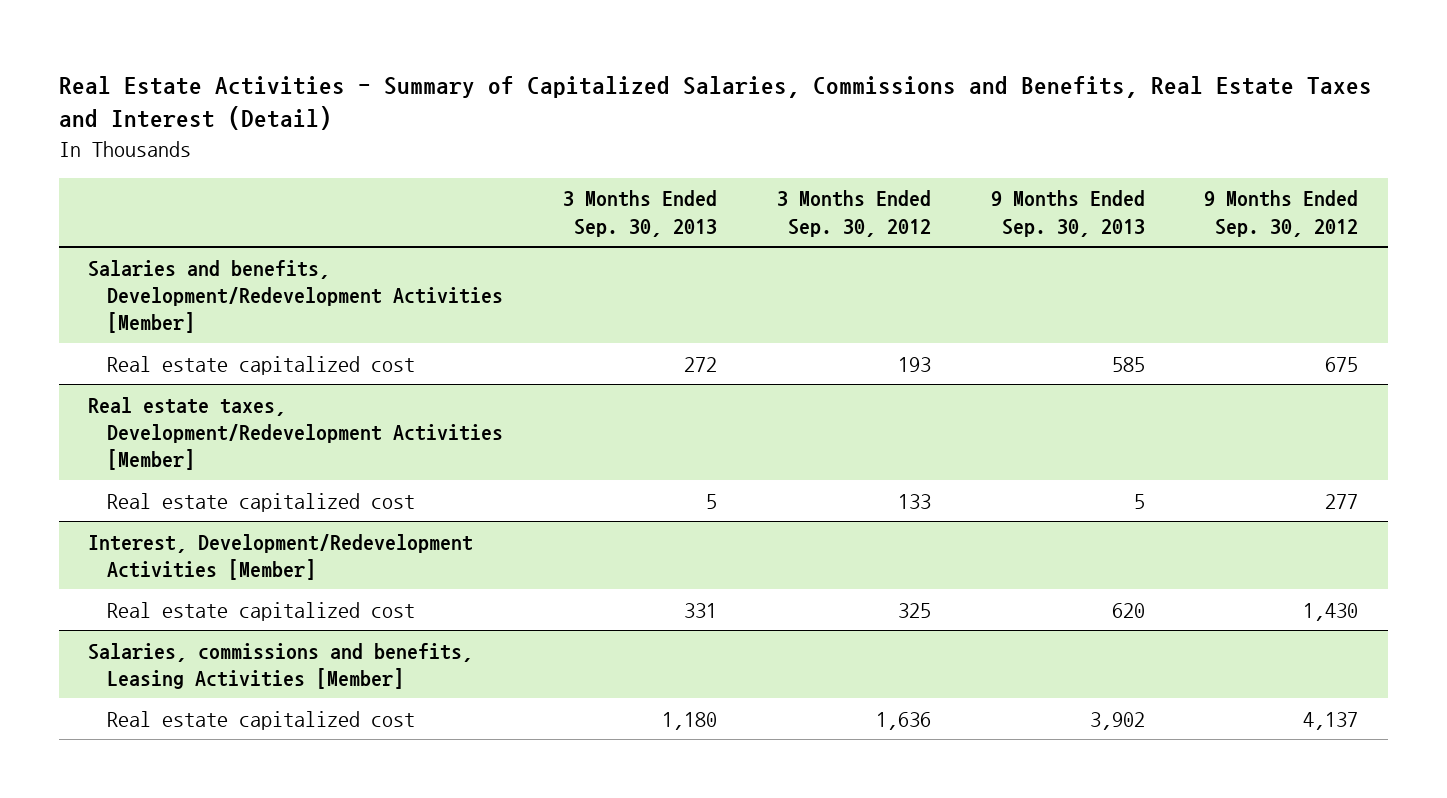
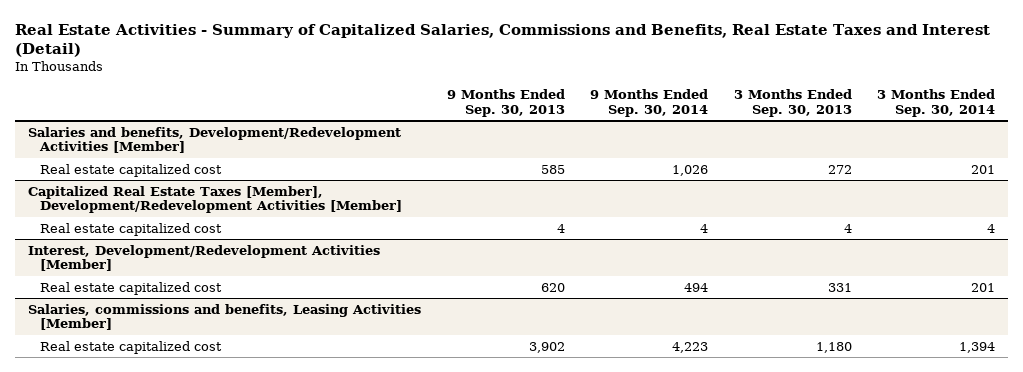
- | 3 Months Ended Sep. 30, 2013 | 3 Months Ended Sep. 30, 2012 | 9 Months Ended Sep. 30, 2013 | 9 Months Ended Sep. 30, 2012
+ | 9 Months Ended Sep. 30, 2013 | 9 Months Ended Sep. 30, 2014 | 3 Months Ended Sep. 30, 2013 | 3 Months Ended Sep. 30, 2014
- Real estate taxes, Development/Redevelopment Activities [Member]
- Real estate capitalized cost | 5 | 133 | 5 | 277
+ Capitalized Real Estate Taxes [Member], Development/Redevelopment Activities [Member]
+ Real estate capitalized cost | 4 | 4 | 4 | 4

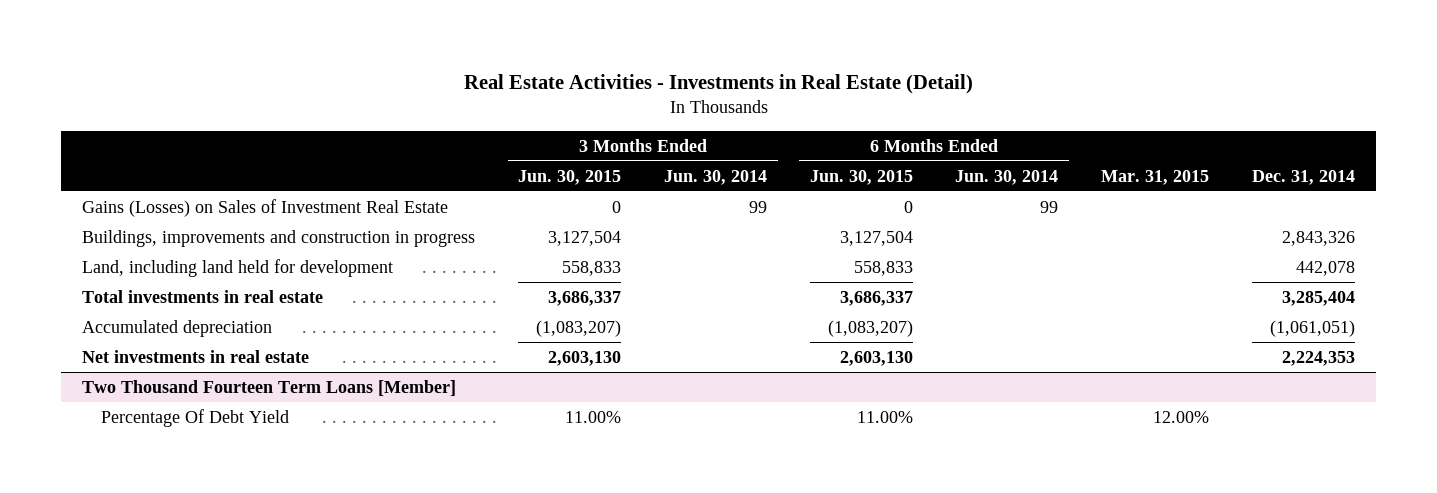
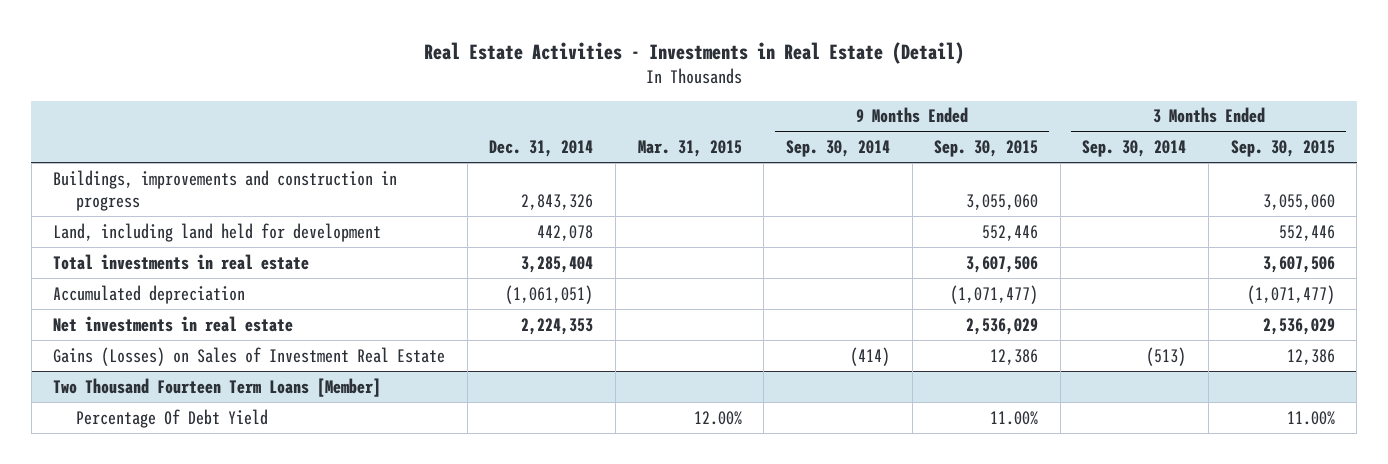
- | 3 Months Ended Jun. 30, 2015 | 3 Months Ended Jun. 30, 2014 | 6 Months Ended Jun. 30, 2015 | 6 Months Ended Jun. 30, 2014 | Mar. 31, 2015 | Dec. 31, 2014
+ | Dec. 31, 2014 | Mar. 31, 2015 | 9 Months Ended Sep. 30, 2014 | 9 Months Ended Sep. 30, 2015 | 3 Months Ended Sep. 30, 2014 | 3 Months Ended Sep. 30, 2015
moved down: Gains (Losses) on Sales of Investment Real Estate | | | (414) | 12,386 | (513) | 12,386

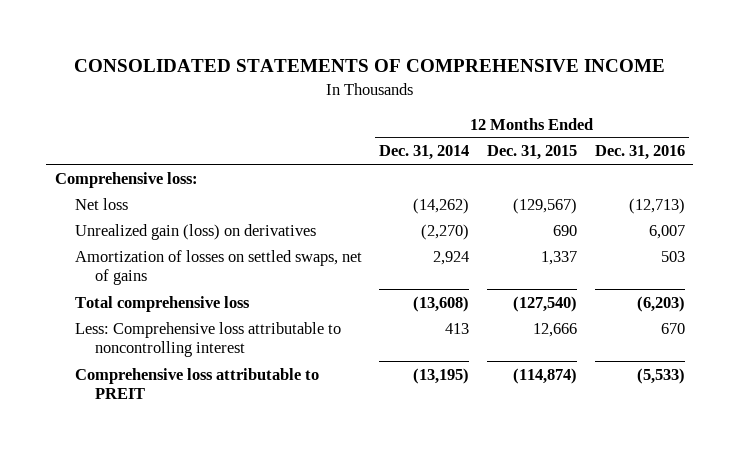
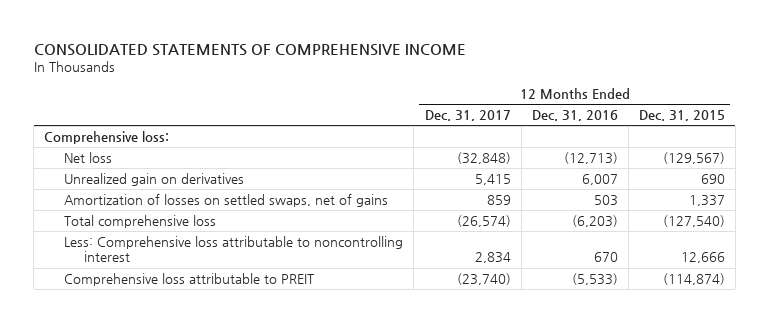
- | 12 Months Ended Dec. 31, 2014 | 12 Months Ended Dec. 31, 2015 | 12 Months Ended Dec. 31, 2016
+ | 12 Months Ended Dec. 31, 2017 | 12 Months Ended Dec. 31, 2016 | 12 Months Ended Dec. 31, 2015
- Unrealized gain (loss) on derivatives | (2,270) | 690 | 6,007
+ Unrealized gain on derivatives | 5,415 | 6,007 | 690

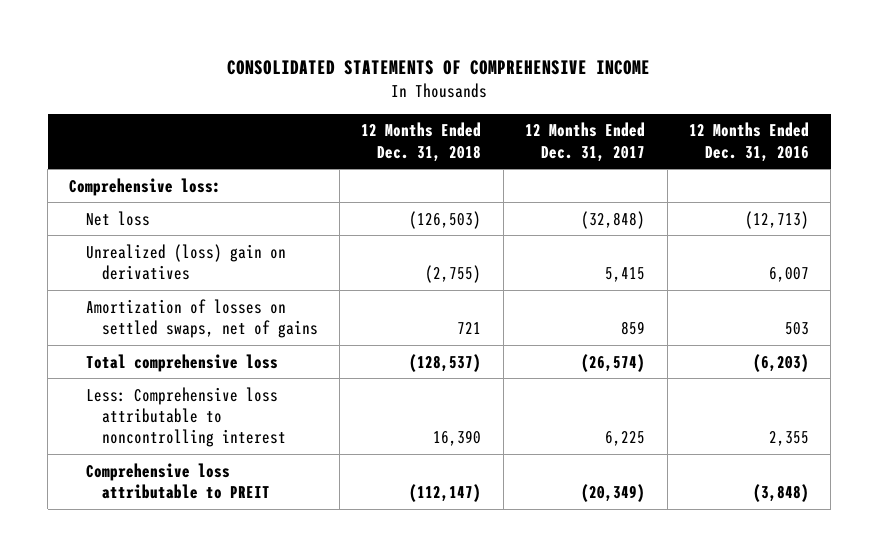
- | 12 Months Ended Dec. 31, 2017 | 12 Months Ended Dec. 31, 2016 | 12 Months Ended Dec. 31, 2015
+ | 12 Months Ended Dec. 31, 2018 | 12 Months Ended Dec. 31, 2017 | 12 Months Ended Dec. 31, 2016
- Unrealized gain on derivatives | 5,415 | 6,007 | 690
+ Unrealized (loss) gain on derivatives | (2,755) | 5,415 | 6,007
- Less: Comprehensive loss attributable to noncontrolling interest | 2,834 | 670 | 12,666
- Comprehensive loss attributable to PREIT | (23,740) | (5,533) | (114,874)
+ Less: Comprehensive loss attributable to noncontrolling interest | 16,390 | 6,225 | 2,355
+ Comprehensive loss attributable to PREIT | (112,147) | (20,349) | (3,848)

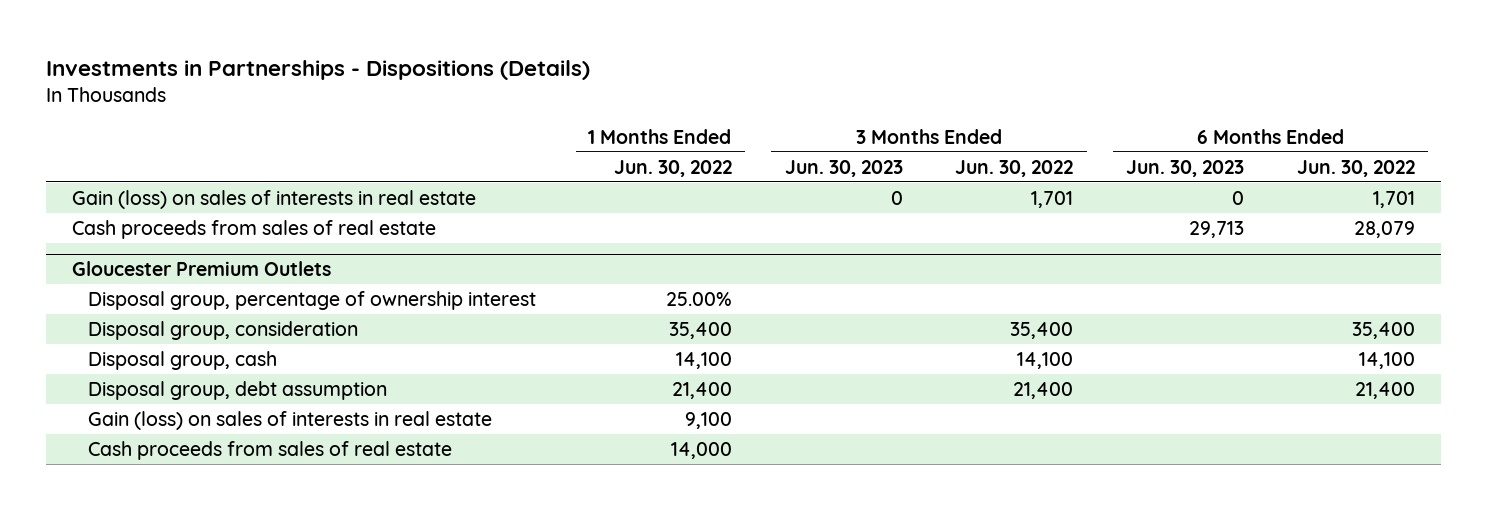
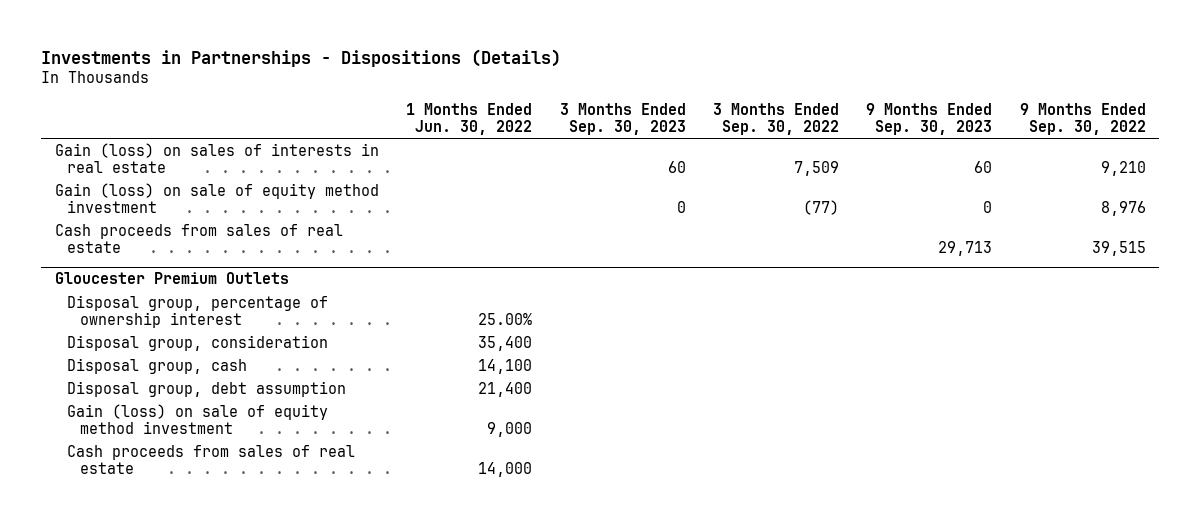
- | 1 Months Ended Jun. 30, 2022 | 3 Months Ended Jun. 30, 2023 | 3 Months Ended Jun. 30, 2022 | 6 Months Ended Jun. 30, 2023 | 6 Months Ended Jun. 30, 2022
+ | 1 Months Ended Jun. 30, 2022 | 3 Months Ended Sep. 30, 2023 | 3 Months Ended Sep. 30, 2022 | 9 Months Ended Sep. 30, 2023 | 9 Months Ended Sep. 30, 2022
+ Gain (loss) on sale of equity method investment | | 0 | (77) | 0 | 8,976
@ Gloucester Premium Outlets
- Gain (loss) on sales of interests in real estate | 9,100 | | | |
+ Gain (loss) on sale of equity method investment | 9,000 | | | |

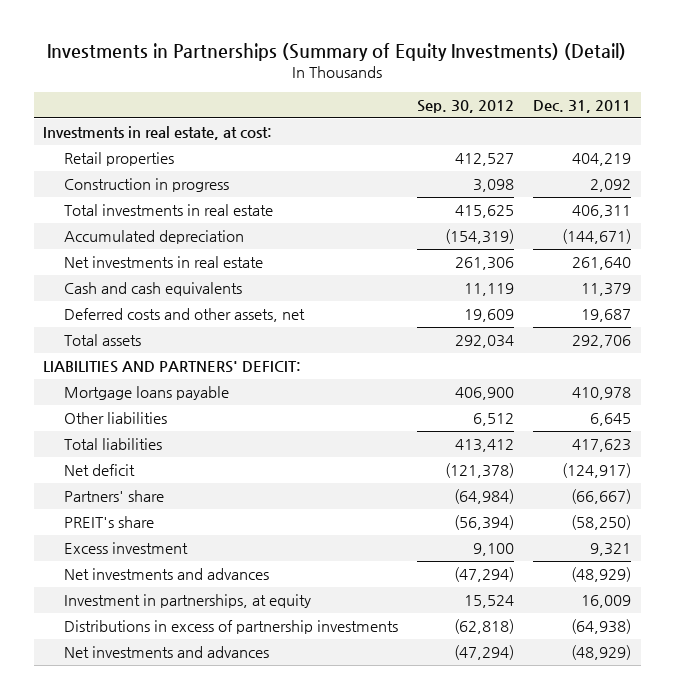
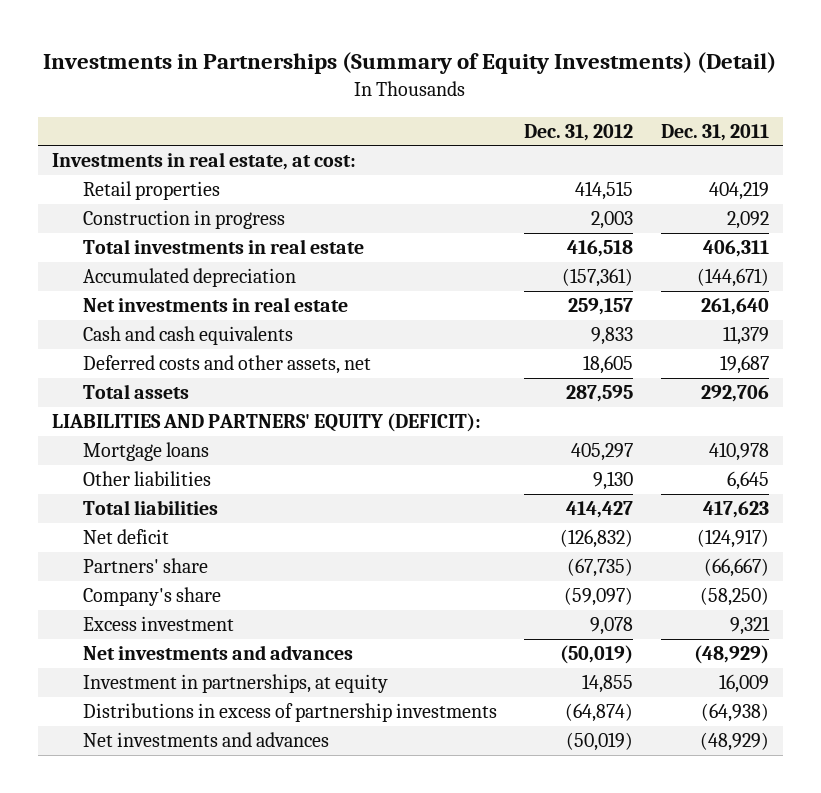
- | Sep. 30, 2012 | Dec. 31, 2011
+ | Dec. 31, 2012 | Dec. 31, 2011
- LIABILITIES AND PARTNERS' DEFICIT:
- Mortgage loans payable | 406,900 | 410,978
+ LIABILITIES AND PARTNERS' EQUITY (DEFICIT):
+ Mortgage loans | 405,297 | 410,978
- PREIT's share | (56,394) | (58,250)
+ Company's share | (59,097) | (58,250)

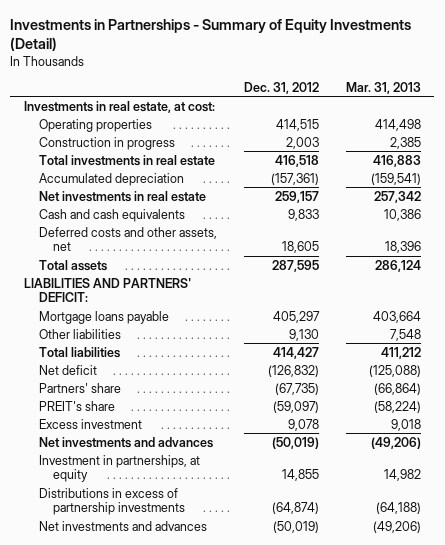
- Investments in Partnerships (Summary of Equity Investments) (Detail)
+ Investments in Partnerships - Summary of Equity Investments (Detail)
- | Dec. 31, 2012 | Dec. 31, 2011
+ | Dec. 31, 2012 | Mar. 31, 2013
- Retail properties | 414,515 | 404,219
+ Operating properties | 414,515 | 414,498
- LIABILITIES AND PARTNERS' EQUITY (DEFICIT):
- Mortgage loans | 405,297 | 410,978
+ LIABILITIES AND PARTNERS' DEFICIT:
+ Mortgage loans payable | 405,297 | 403,664
- Company's share | (59,097) | (58,250)
+ PREIT's share | (59,097) | (58,224)

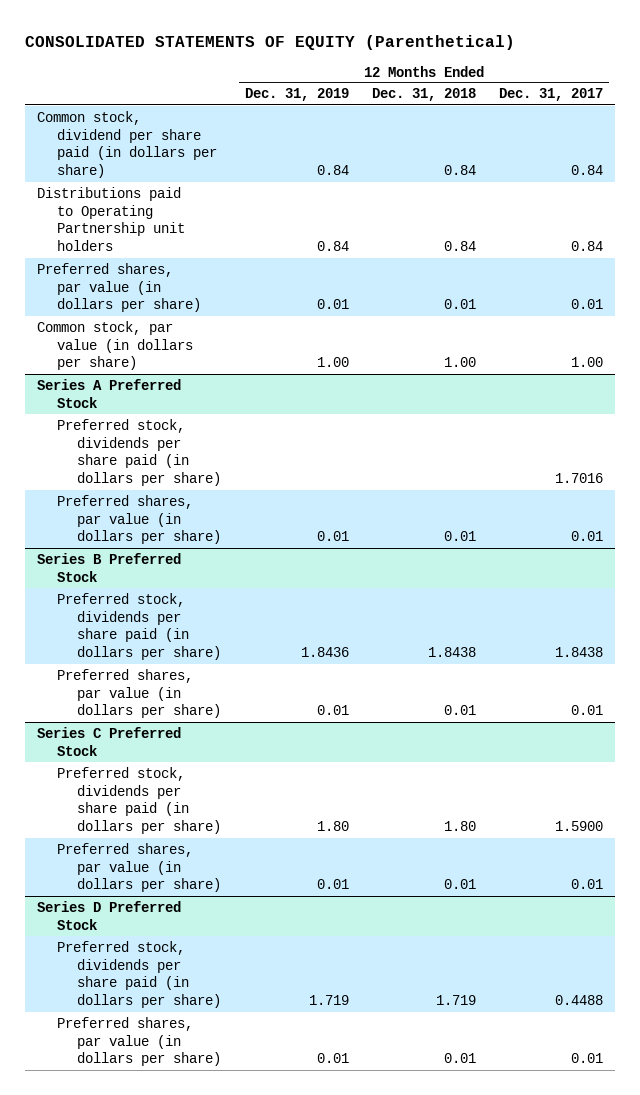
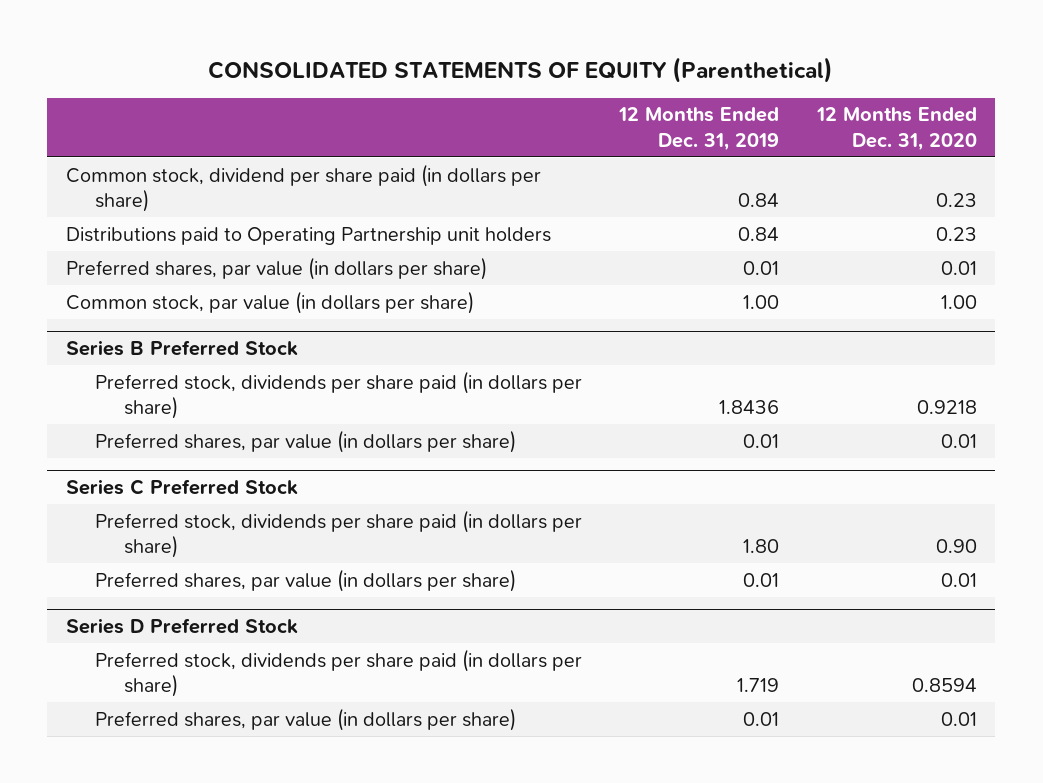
- | 12 Months Ended Dec. 31, 2019 | 12 Months Ended Dec. 31, 2018 | 12 Months Ended Dec. 31, 2017
+ | 12 Months Ended Dec. 31, 2019 | 12 Months Ended Dec. 31, 2020
- Series A Preferred Stock
- Preferred stock, dividends per share paid (in dollars per share) | | | 1.7016
- Preferred shares, par value (in dollars per share) | 0.01 | 0.01 | 0.01

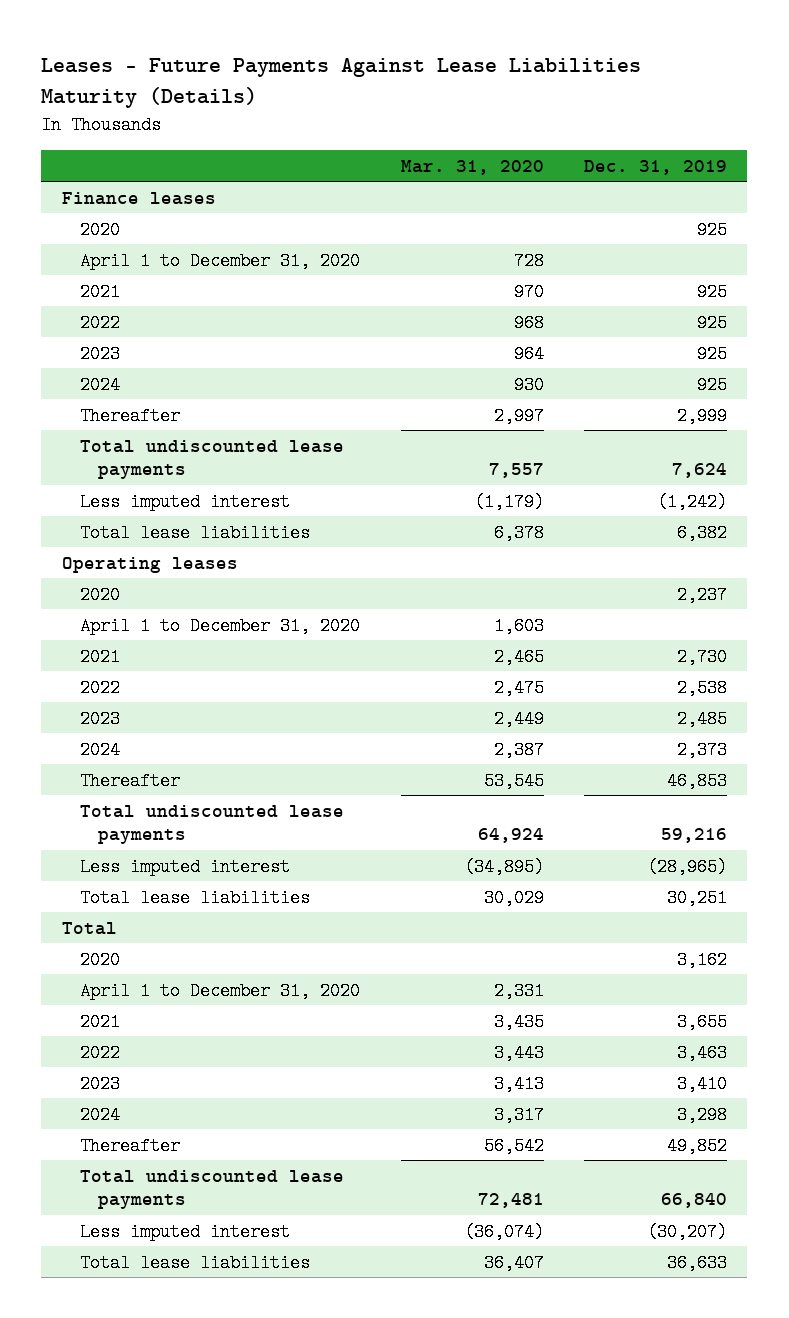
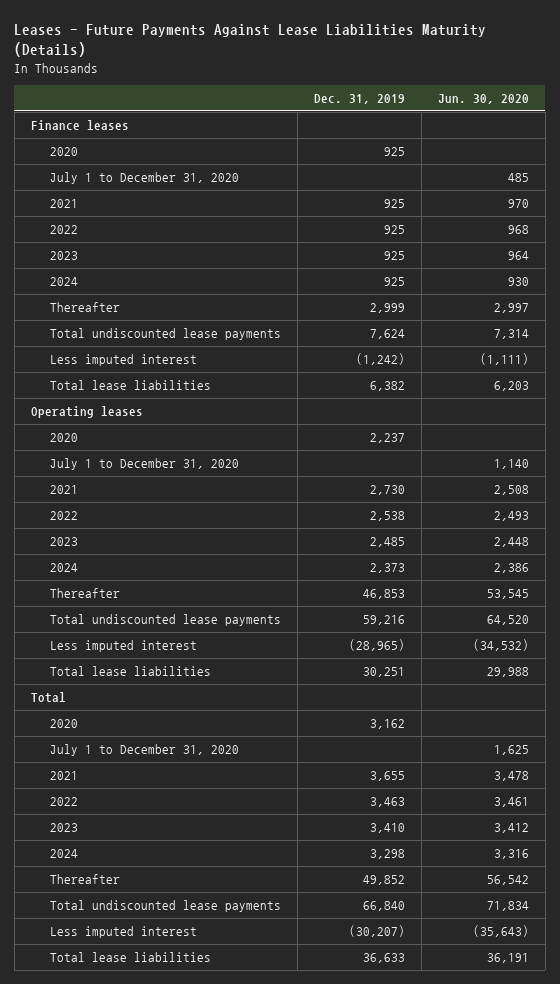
- | Mar. 31, 2020 | Dec. 31, 2019
+ | Dec. 31, 2019 | Jun. 30, 2020
- April 1 to December 31, 2020 | 728 |
+ July 1 to December 31, 2020 | | 485
- April 1 to December 31, 2020 | 1,603 |
+ July 1 to December 31, 2020 | | 1,140
- April 1 to December 31, 2020 | 2,331 |
+ July 1 to December 31, 2020 | | 1,625

